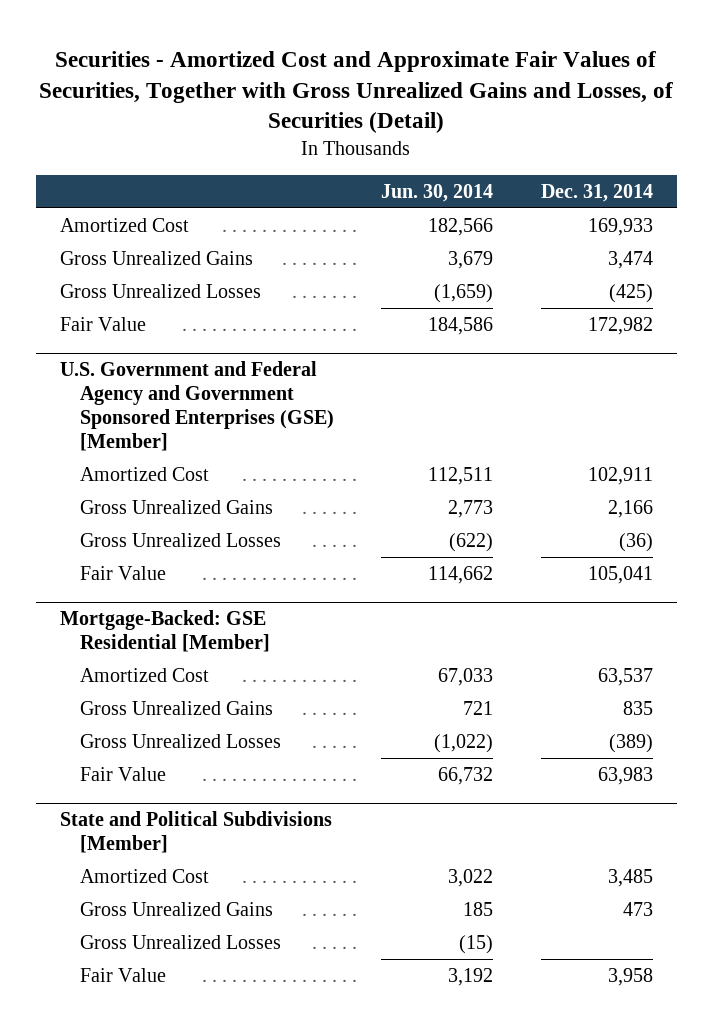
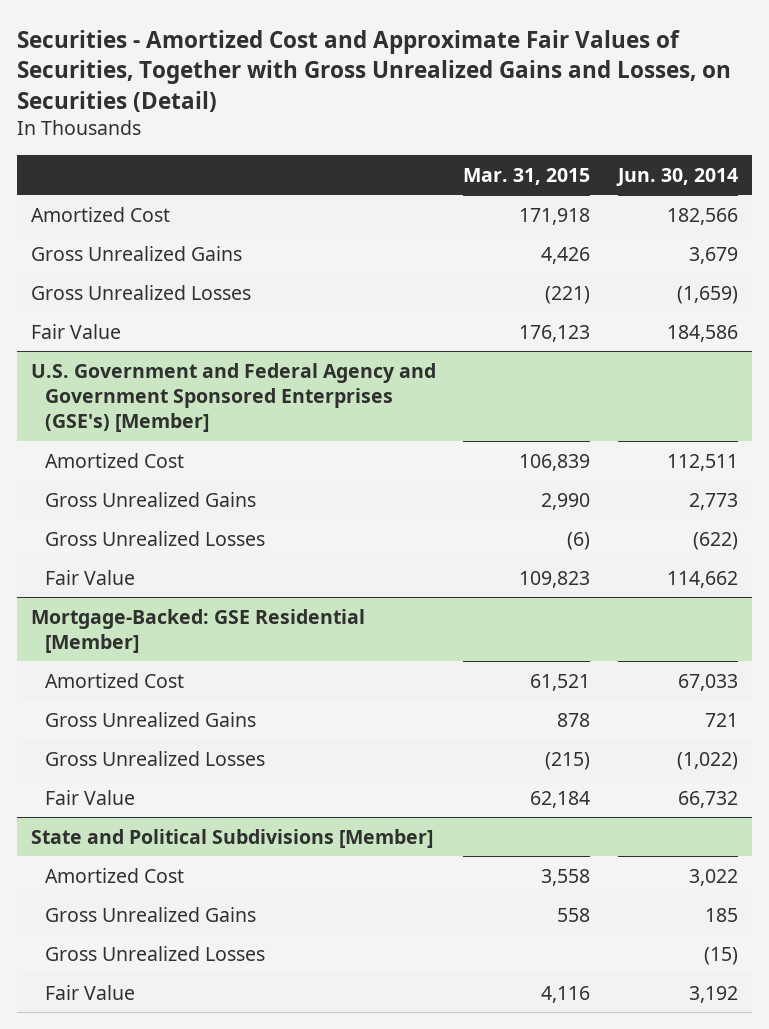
- Securities - Amortized Cost and Approximate Fair Values of Securities, Together with Gross Unrealized Gains and Losses, of Securities (Detail)
+ Securities - Amortized Cost and Approximate Fair Values of Securities, Together with Gross Unrealized Gains and Losses, on Securities (Detail)
- | Jun. 30, 2014 | Dec. 31, 2014
+ | Mar. 31, 2015 | Jun. 30, 2014
- U.S. Government and Federal Agency and Government Sponsored Enterprises (GSE) [Member]
+ U.S. Government and Federal Agency and Government Sponsored Enterprises (GSE's) [Member]

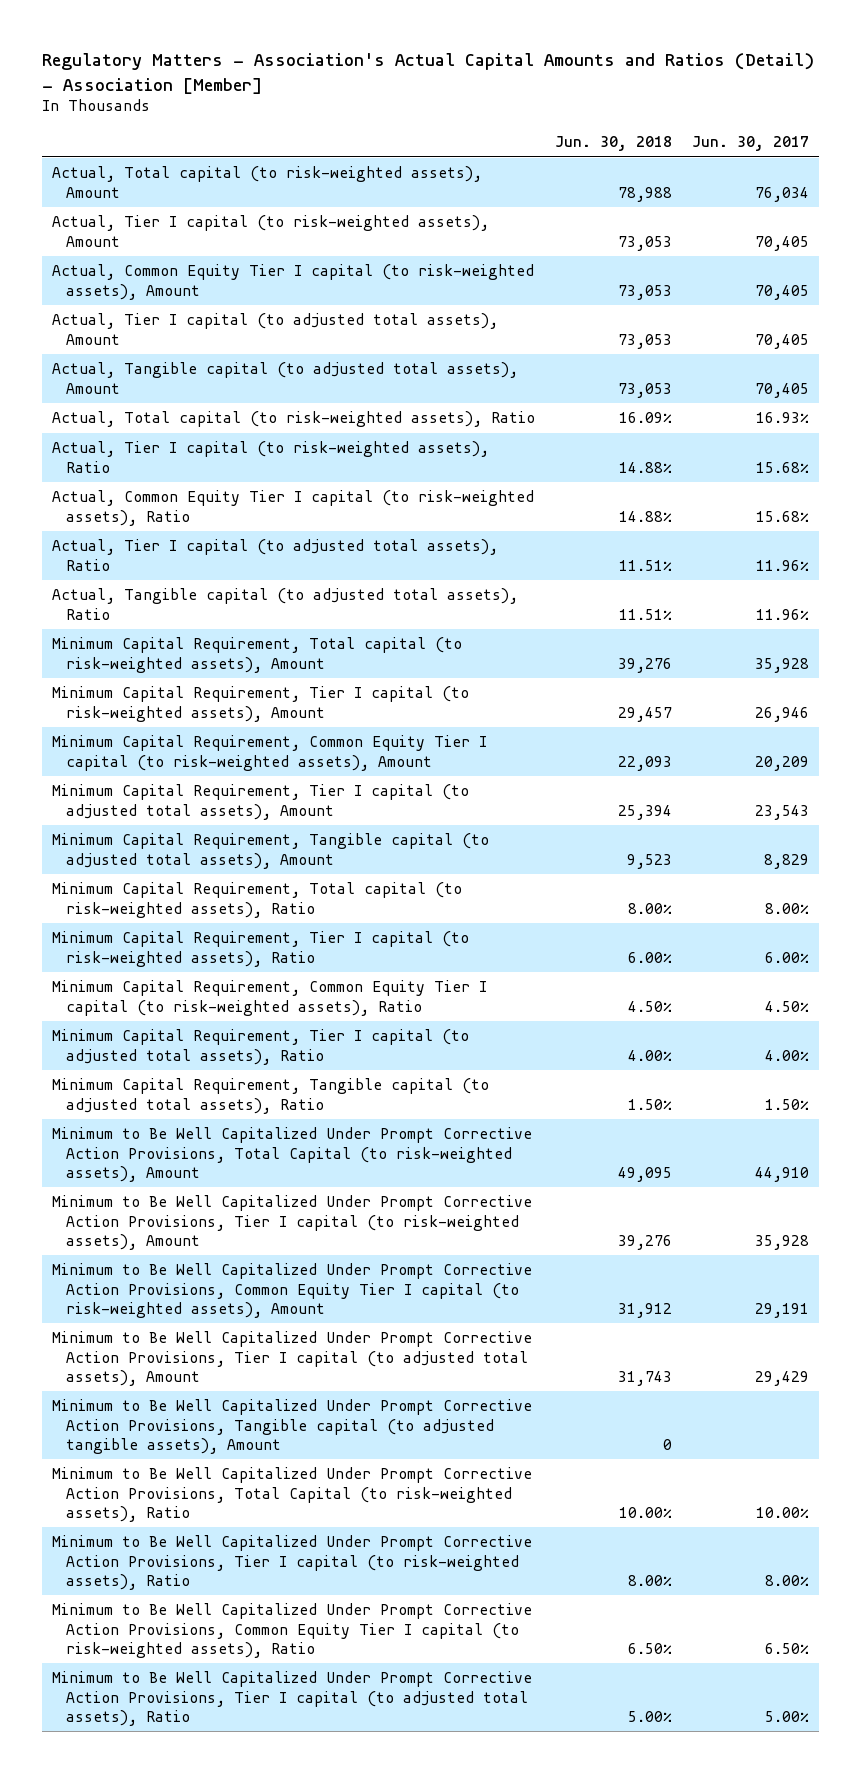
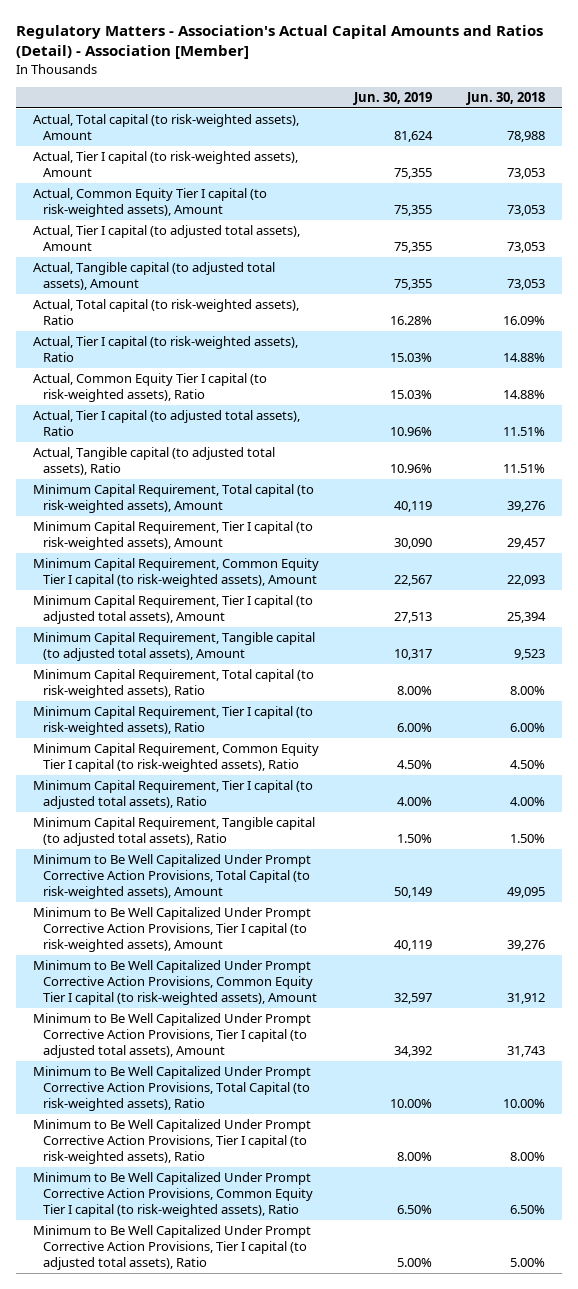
- | Jun. 30, 2018 | Jun. 30, 2017
+ | Jun. 30, 2019 | Jun. 30, 2018
- Minimum to Be Well Capitalized Under Prompt Corrective Action Provisions, Tangible capital (to adjusted tangible assets), Amount | 0 |

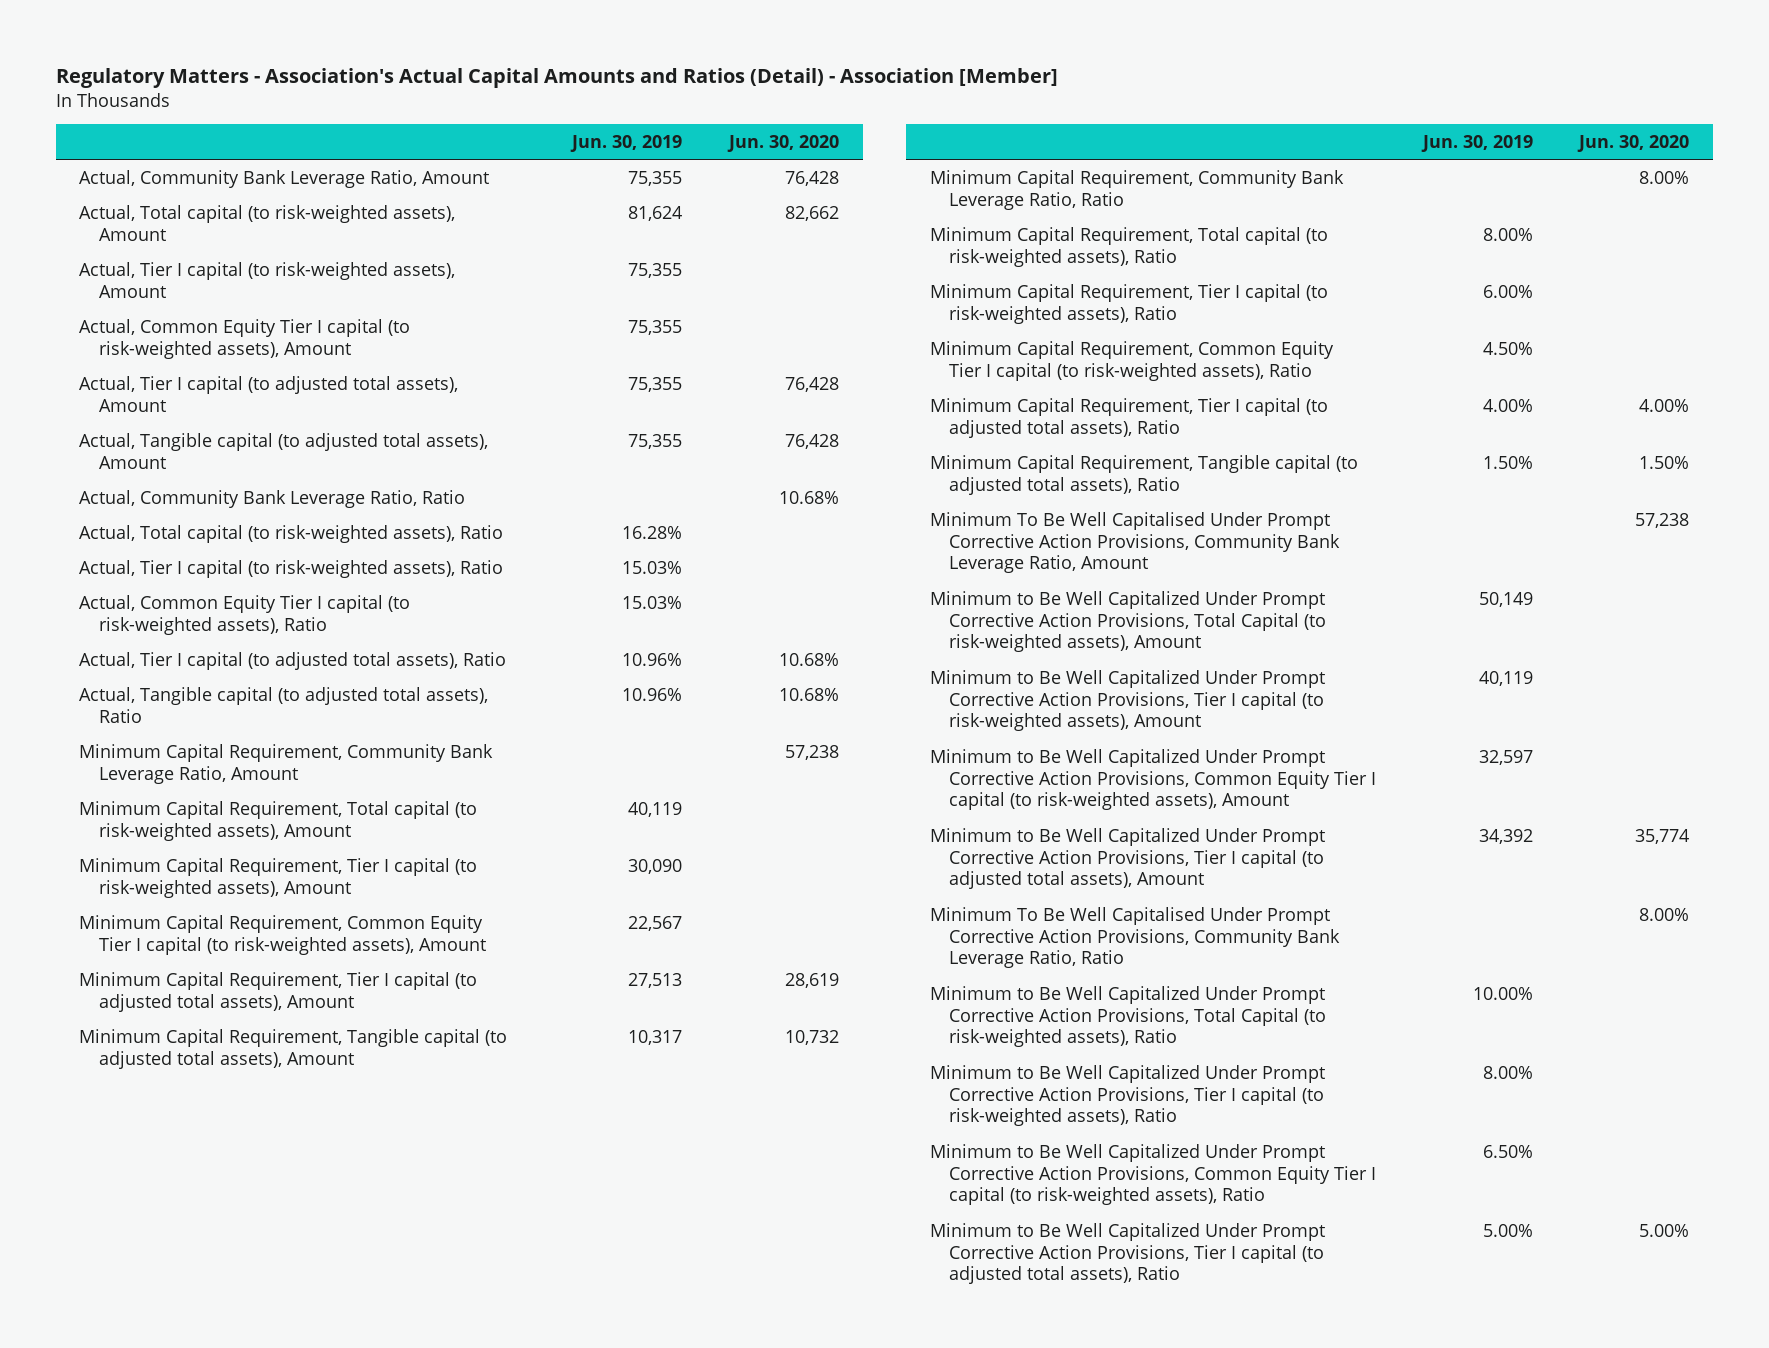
- | Jun. 30, 2019 | Jun. 30, 2018
+ | Jun. 30, 2019 | Jun. 30, 2020
+ Actual, Community Bank Leverage Ratio, Amount | 75,355 | 76,428
+ Actual, Community Bank Leverage Ratio, Ratio | | 10.68%
+ Minimum Capital Requirement, Community Bank Leverage Ratio, Amount | | 57,238
+ Minimum Capital Requirement, Community Bank Leverage Ratio, Ratio | | 8.00%
+ Minimum To Be Well Capitalised Under Prompt Corrective Action Provisions, Community Bank Leverage Ratio, Amount | | 57,238
+ Minimum To Be Well Capitalised Under Prompt Corrective Action Provisions, Community Bank Leverage Ratio, Ratio | | 8.00%

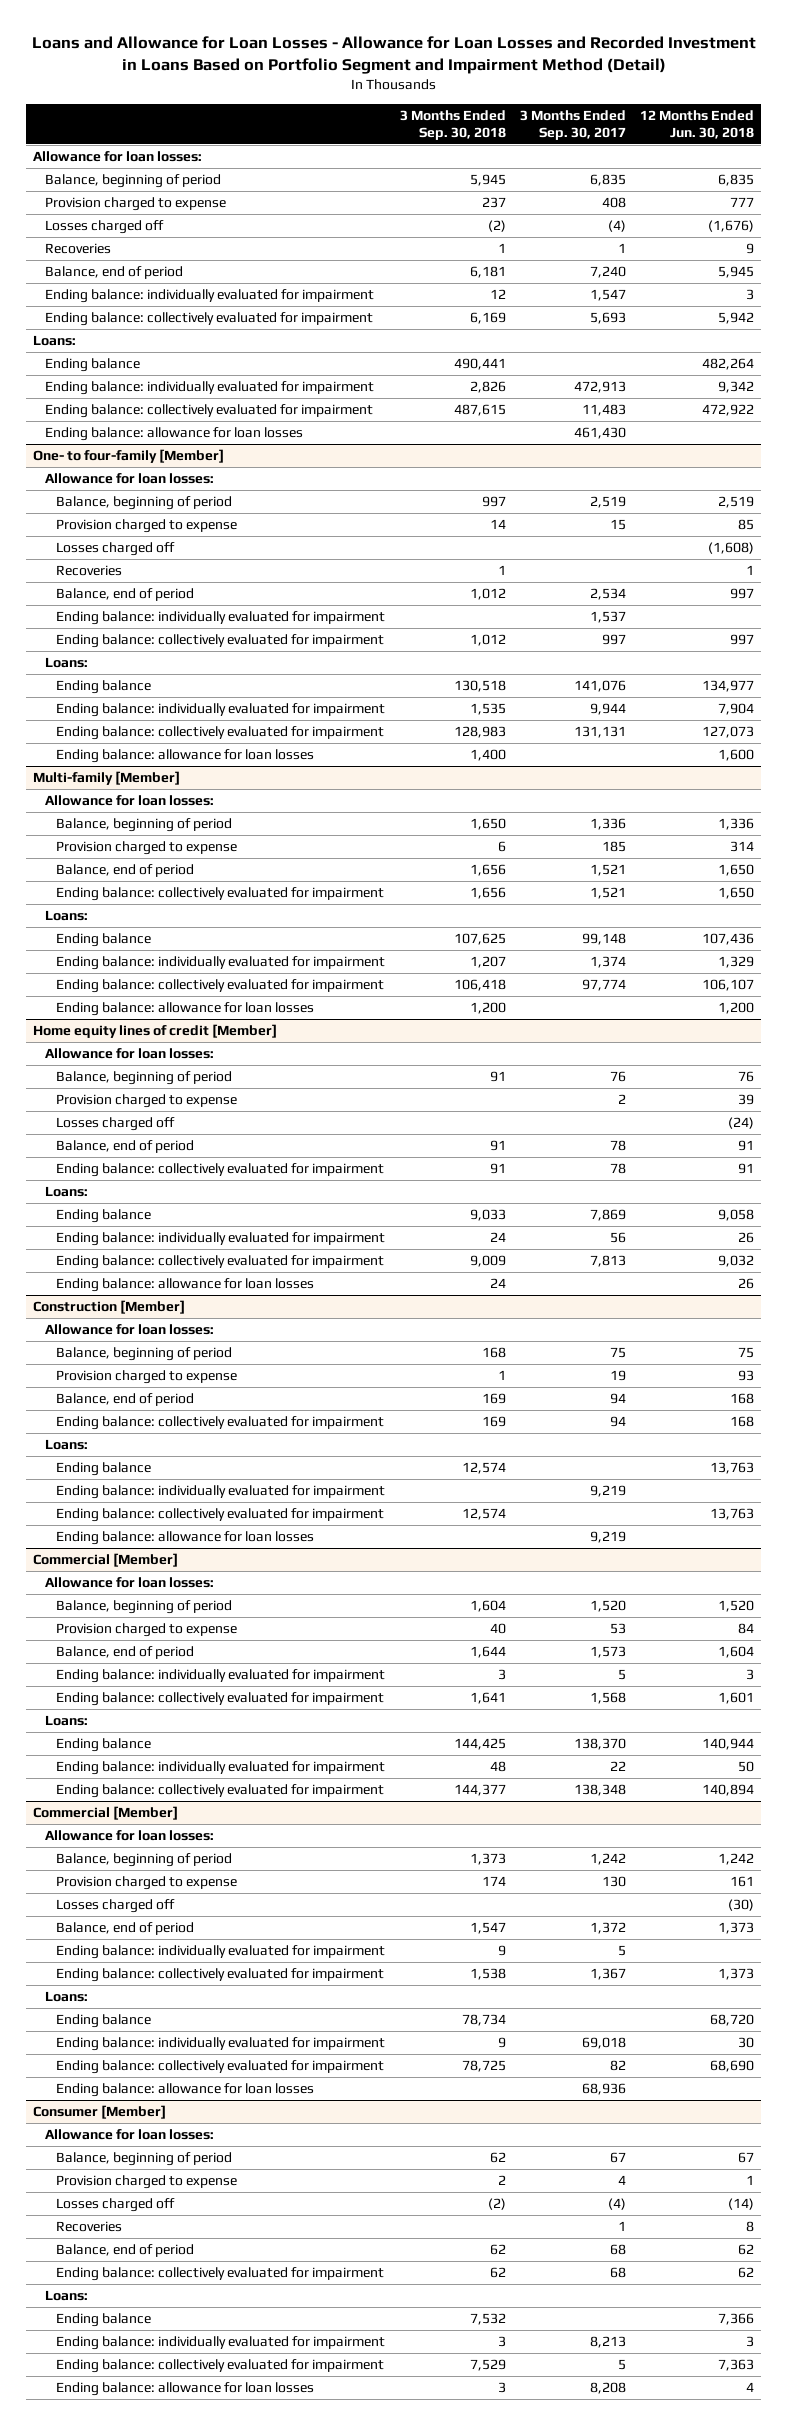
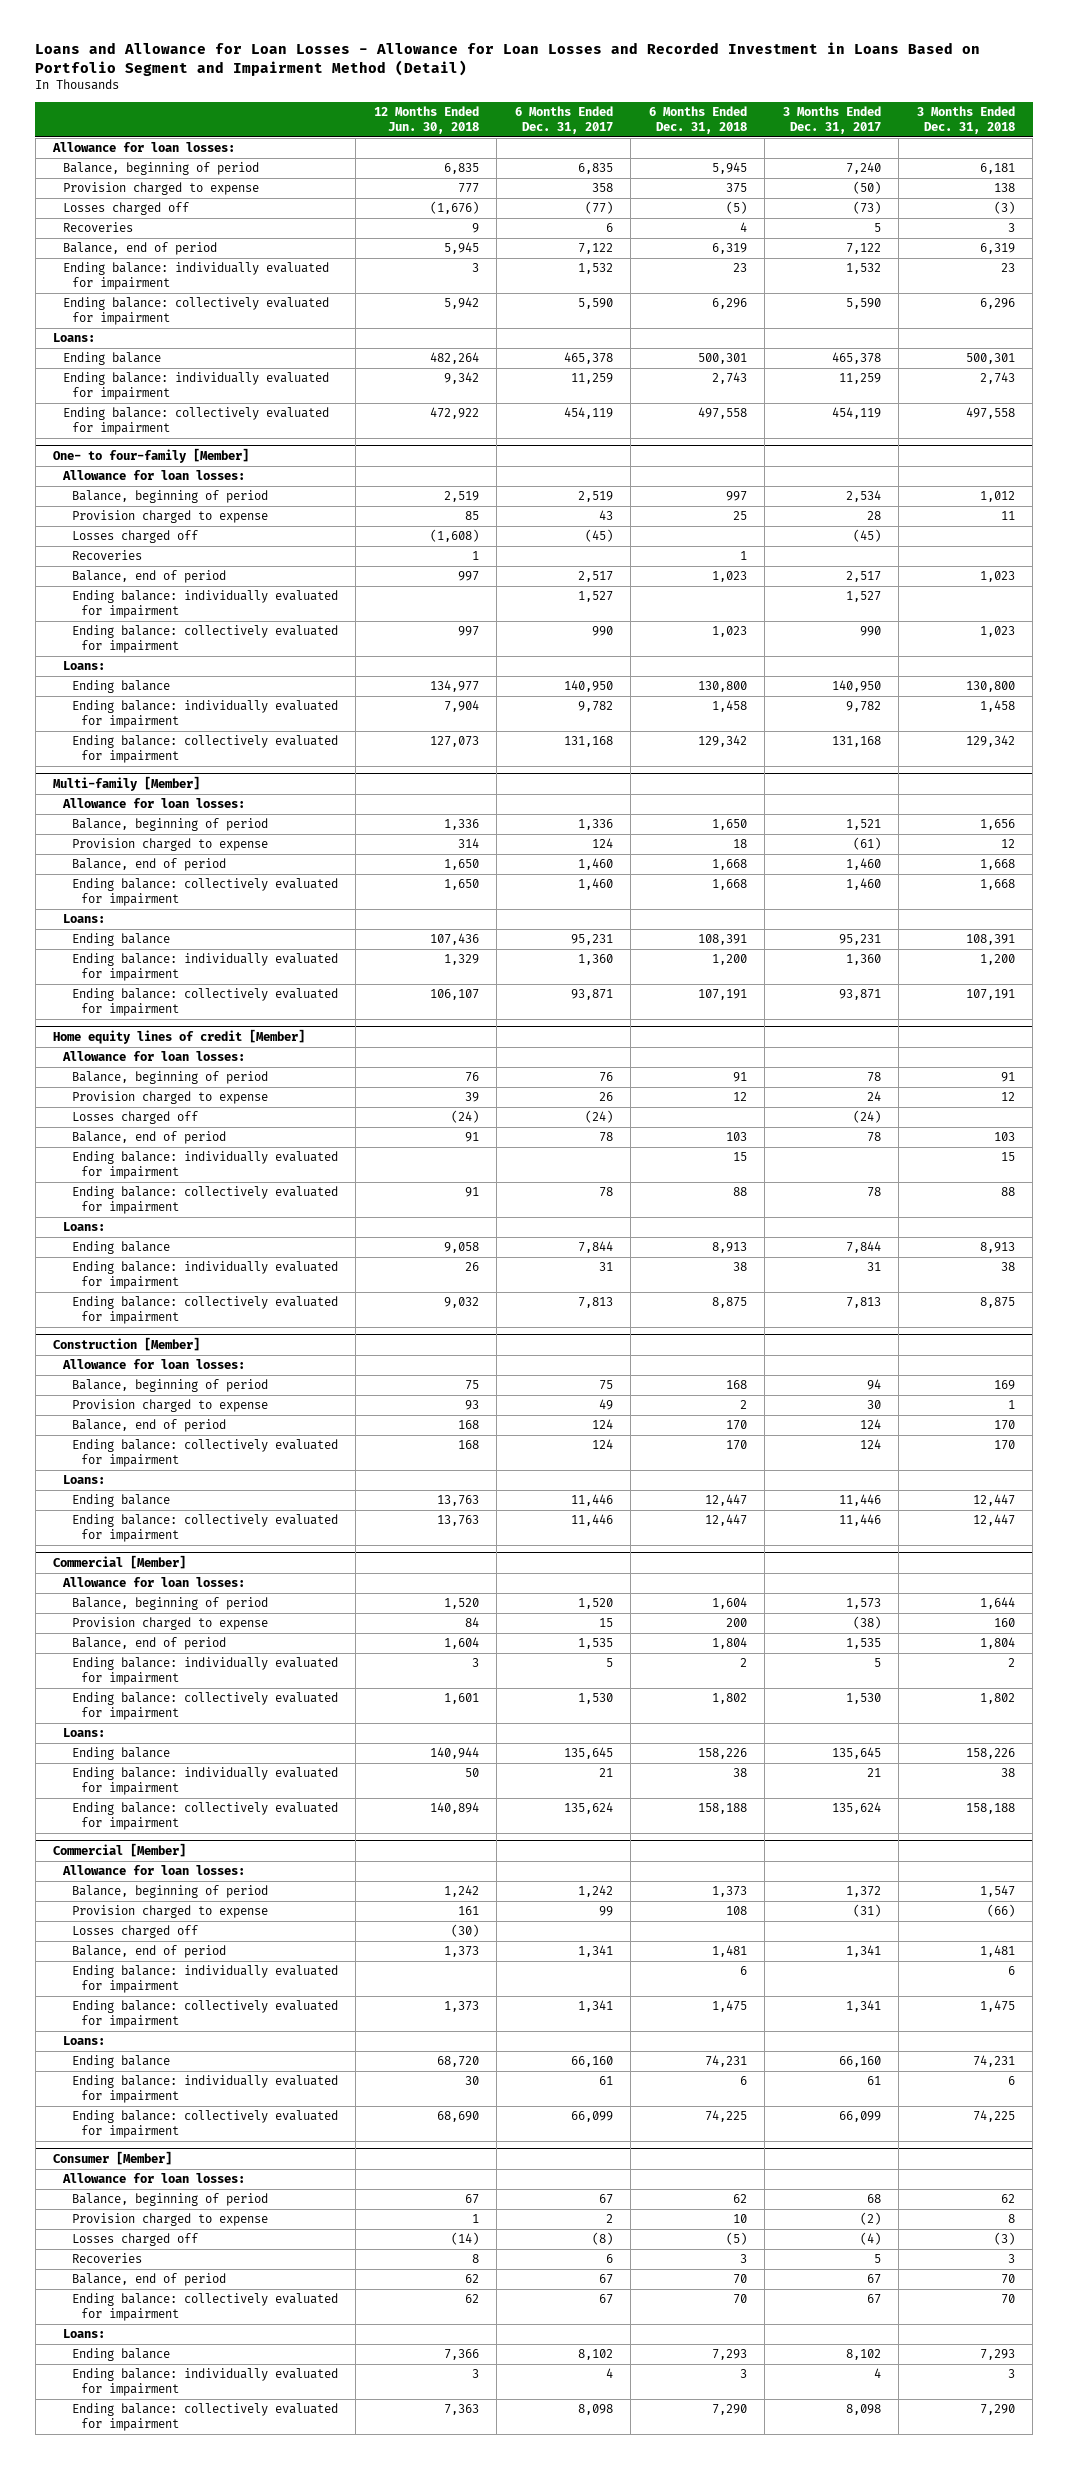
- | 3 Months Ended Sep. 30, 2018 | 3 Months Ended Sep. 30, 2017 | 12 Months Ended Jun. 30, 2018
+ | 12 Months Ended Jun. 30, 2018 | 6 Months Ended Dec. 31, 2017 | 6 Months Ended Dec. 31, 2018 | 3 Months Ended Dec. 31, 2017 | 3 Months Ended Dec. 31, 2018
- Ending balance: allowance for loan losses | | 461,430 |
@ One- to four-family [Member]
- Ending balance: allowance for loan losses | 1,400 | | 1,600
@ Multi-family [Member]
- Ending balance: allowance for loan losses | 1,200 | | 1,200
@ Home equity lines of credit [Member]
+ Ending balance: individually evaluated for impairment | | | 15 | | 15
- Ending balance: allowance for loan losses | 24 | | 26
@ Construction [Member]
- Ending balance: individually evaluated for impairment | | 9,219 |
- Ending balance: allowance for loan losses | | 9,219 |
@ Commercial [Member]
- Ending balance: allowance for loan losses | | 68,936 |
@ Consumer [Member]
- Ending balance: allowance for loan losses | 3 | 8,208 | 4

